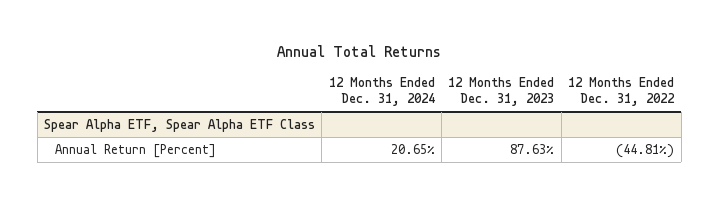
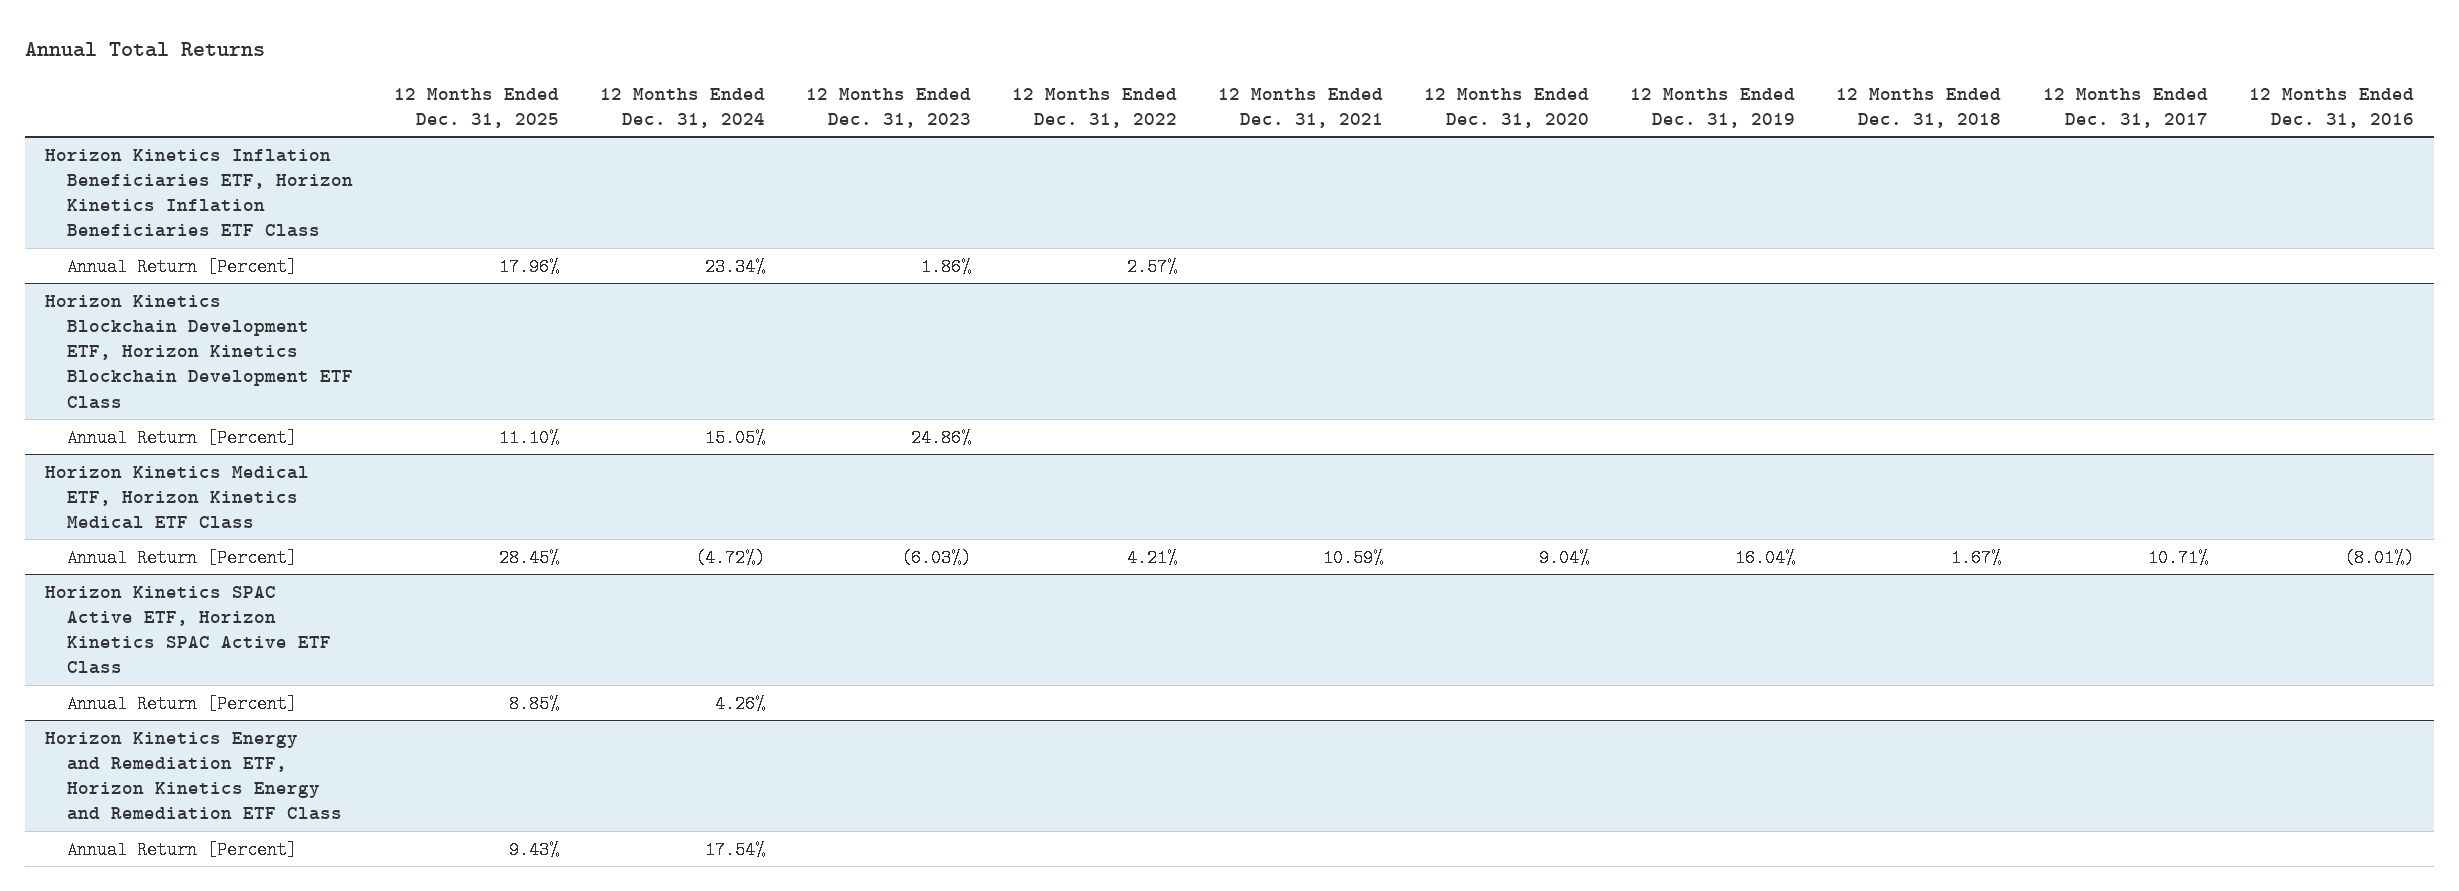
- | 12 Months Ended Dec. 31, 2024 | 12 Months Ended Dec. 31, 2023 | 12 Months Ended Dec. 31, 2022
+ | 12 Months Ended Dec. 31, 2025 | 12 Months Ended Dec. 31, 2024 | 12 Months Ended Dec. 31, 2023 | 12 Months Ended Dec. 31, 2022 | 12 Months Ended Dec. 31, 2021 | 12 Months Ended Dec. 31, 2020 | 12 Months Ended Dec. 31, 2019 | 12 Months Ended Dec. 31, 2018 | 12 Months Ended Dec. 31, 2017 | 12 Months Ended Dec. 31, 2016
- Spear Alpha ETF, Spear Alpha ETF Class
- Annual Return [Percent] | 20.65% | 87.63% | (44.81%)
+ Horizon Kinetics Inflation Beneficiaries ETF, Horizon Kinetics Inflation Beneficiaries ETF Class
+ Annual Return [Percent] | 17.96% | 23.34% | 1.86% | 2.57% | | | | | |
+ Horizon Kinetics Blockchain Development ETF, Horizon Kinetics Blockchain Development ETF Class
+ Annual Return [Percent] | 11.10% | 15.05% | 24.86% | | | | | | |
+ Horizon Kinetics Medical ETF, Horizon Kinetics Medical ETF Class
+ Annual Return [Percent] | 28.45% | (4.72%) | (6.03%) | 4.21% | 10.59% | 9.04% | 16.04% | 1.67% | 10.71% | (8.01%)
+ Horizon Kinetics SPAC Active ETF, Horizon Kinetics SPAC Active ETF Class
+ Annual Return [Percent] | 8.85% | 4.26% | | | | | | | |
+ Horizon Kinetics Energy and Remediation ETF, Horizon Kinetics Energy and Remediation ETF Class
+ Annual Return [Percent] | 9.43% | 17.54% | | | | | | | |

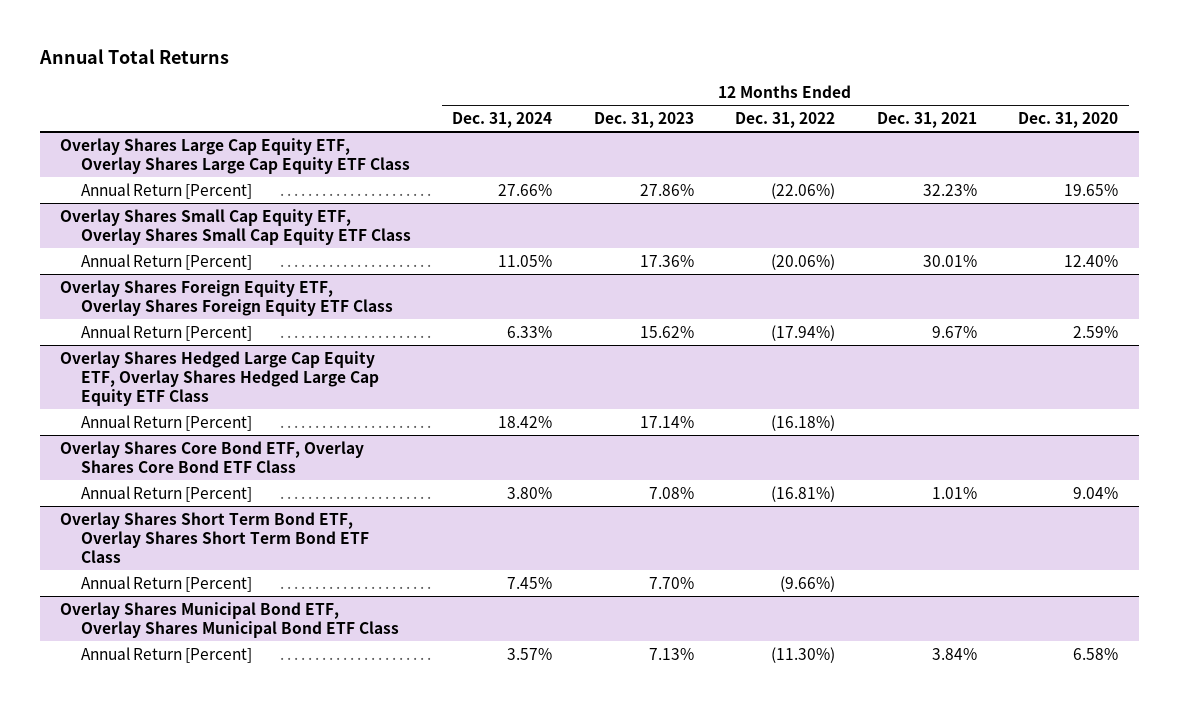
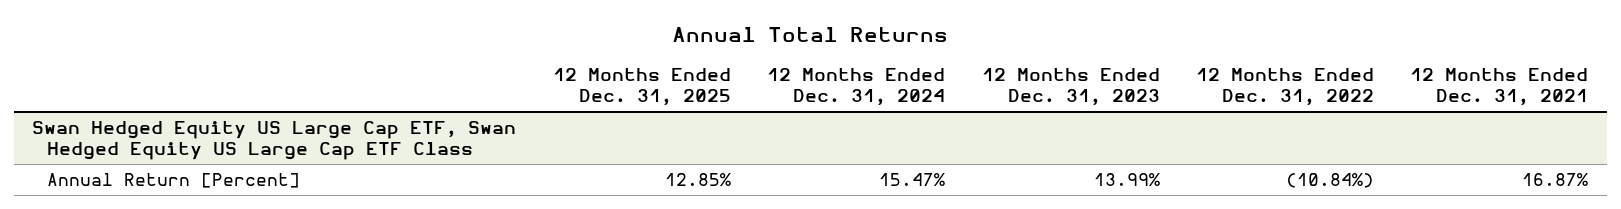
- | 12 Months Ended Dec. 31, 2024 | 12 Months Ended Dec. 31, 2023 | 12 Months Ended Dec. 31, 2022 | 12 Months Ended Dec. 31, 2021 | 12 Months Ended Dec. 31, 2020
+ | 12 Months Ended Dec. 31, 2025 | 12 Months Ended Dec. 31, 2024 | 12 Months Ended Dec. 31, 2023 | 12 Months Ended Dec. 31, 2022 | 12 Months Ended Dec. 31, 2021
- Overlay Shares Large Cap Equity ETF, Overlay Shares Large Cap Equity ETF Class
- Annual Return [Percent] | 27.66% | 27.86% | (22.06%) | 32.23% | 19.65%
- Overlay Shares Small Cap Equity ETF, Overlay Shares Small Cap Equity ETF Class
- Annual Return [Percent] | 11.05% | 17.36% | (20.06%) | 30.01% | 12.40%
- Overlay Shares Foreign Equity ETF, Overlay Shares Foreign Equity ETF Class
- Annual Return [Percent] | 6.33% | 15.62% | (17.94%) | 9.67% | 2.59%
- Overlay Shares Hedged Large Cap Equity ETF, Overlay Shares Hedged Large Cap Equity ETF Class
- Annual Return [Percent] | 18.42% | 17.14% | (16.18%) | |
- Overlay Shares Core Bond ETF, Overlay Shares Core Bond ETF Class
- Annual Return [Percent] | 3.80% | 7.08% | (16.81%) | 1.01% | 9.04%
- Overlay Shares Short Term Bond ETF, Overlay Shares Short Term Bond ETF Class
- Annual Return [Percent] | 7.45% | 7.70% | (9.66%) | |
- Overlay Shares Municipal Bond ETF, Overlay Shares Municipal Bond ETF Class
- Annual Return [Percent] | 3.57% | 7.13% | (11.30%) | 3.84% | 6.58%
+ Swan Hedged Equity US Large Cap ETF, Swan Hedged Equity US Large Cap ETF Class
+ Annual Return [Percent] | 12.85% | 15.47% | 13.99% | (10.84%) | 16.87%

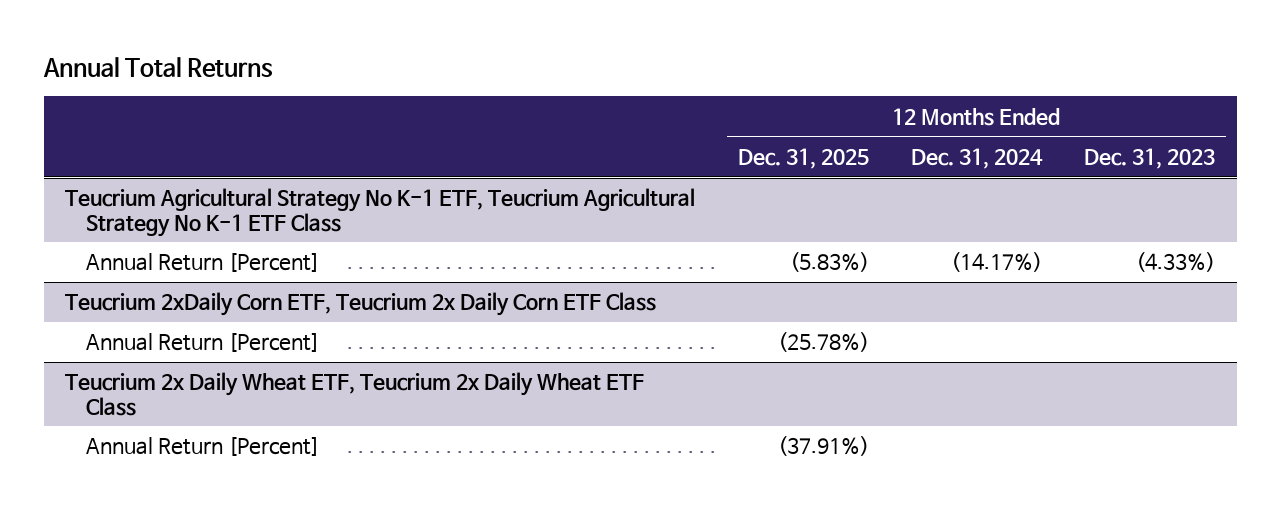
- | 12 Months Ended Dec. 31, 2025 | 12 Months Ended Dec. 31, 2024 | 12 Months Ended Dec. 31, 2023 | 12 Months Ended Dec. 31, 2022 | 12 Months Ended Dec. 31, 2021
+ | 12 Months Ended Dec. 31, 2025 | 12 Months Ended Dec. 31, 2024 | 12 Months Ended Dec. 31, 2023
- Swan Hedged Equity US Large Cap ETF, Swan Hedged Equity US Large Cap ETF Class
- Annual Return [Percent] | 12.85% | 15.47% | 13.99% | (10.84%) | 16.87%
+ Teucrium Agricultural Strategy No K-1 ETF, Teucrium Agricultural Strategy No K-1 ETF Class
+ Annual Return [Percent] | (5.83%) | (14.17%) | (4.33%)
+ Teucrium 2xDaily Corn ETF, Teucrium 2x Daily Corn ETF Class
+ Annual Return [Percent] | (25.78%) | |
+ Teucrium 2x Daily Wheat ETF, Teucrium 2x Daily Wheat ETF Class
+ Annual Return [Percent] | (37.91%) | |

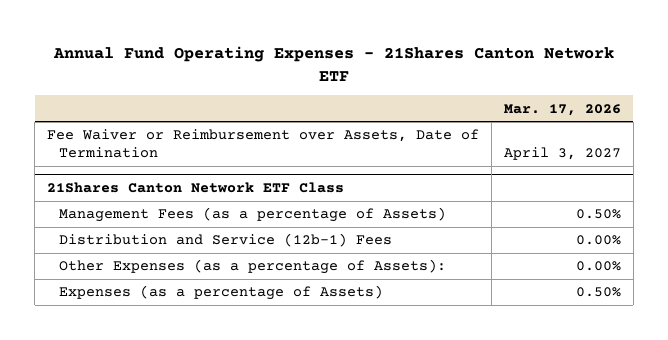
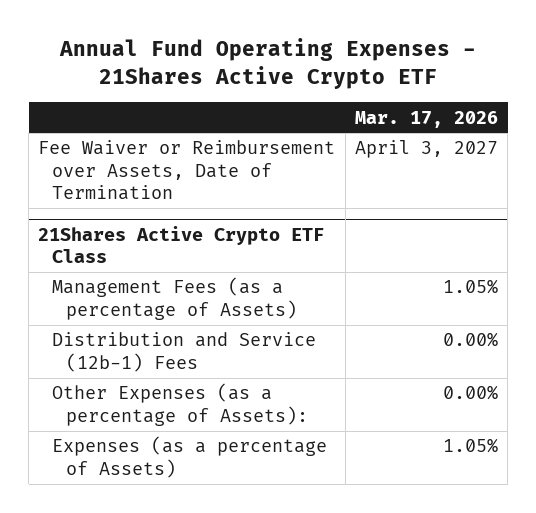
- Annual Fund Operating Expenses - 21Shares Canton Network ETF
+ Annual Fund Operating Expenses - 21Shares Active Crypto ETF
- 21Shares Canton Network ETF Class
- Management Fees (as a percentage of Assets) | 0.50%
+ 21Shares Active Crypto ETF Class
+ Management Fees (as a percentage of Assets) | 1.05%
- Expenses (as a percentage of Assets) | 0.50%
+ Expenses (as a percentage of Assets) | 1.05%

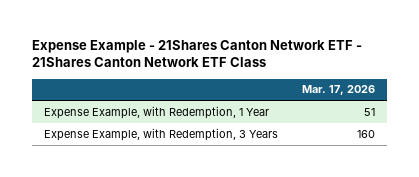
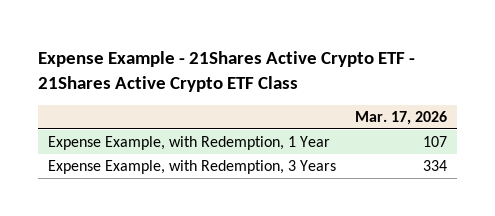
- Expense Example - 21Shares Canton Network ETF - 21Shares Canton Network ETF Class
+ Expense Example - 21Shares Active Crypto ETF - 21Shares Active Crypto ETF Class
- Expense Example, with Redemption, 1 Year | 51
- Expense Example, with Redemption, 3 Years | 160
+ Expense Example, with Redemption, 1 Year | 107
+ Expense Example, with Redemption, 3 Years | 334

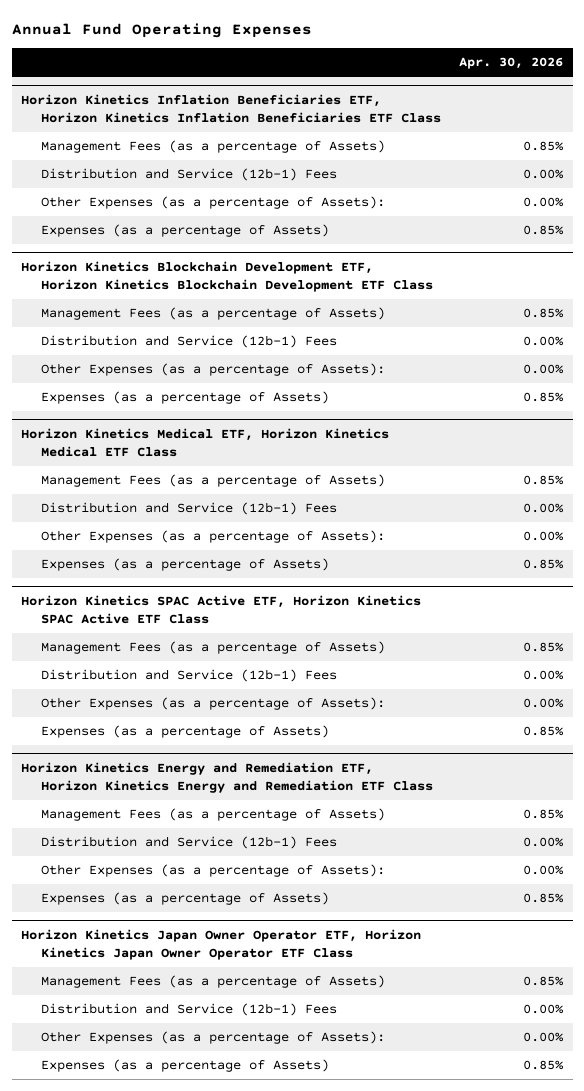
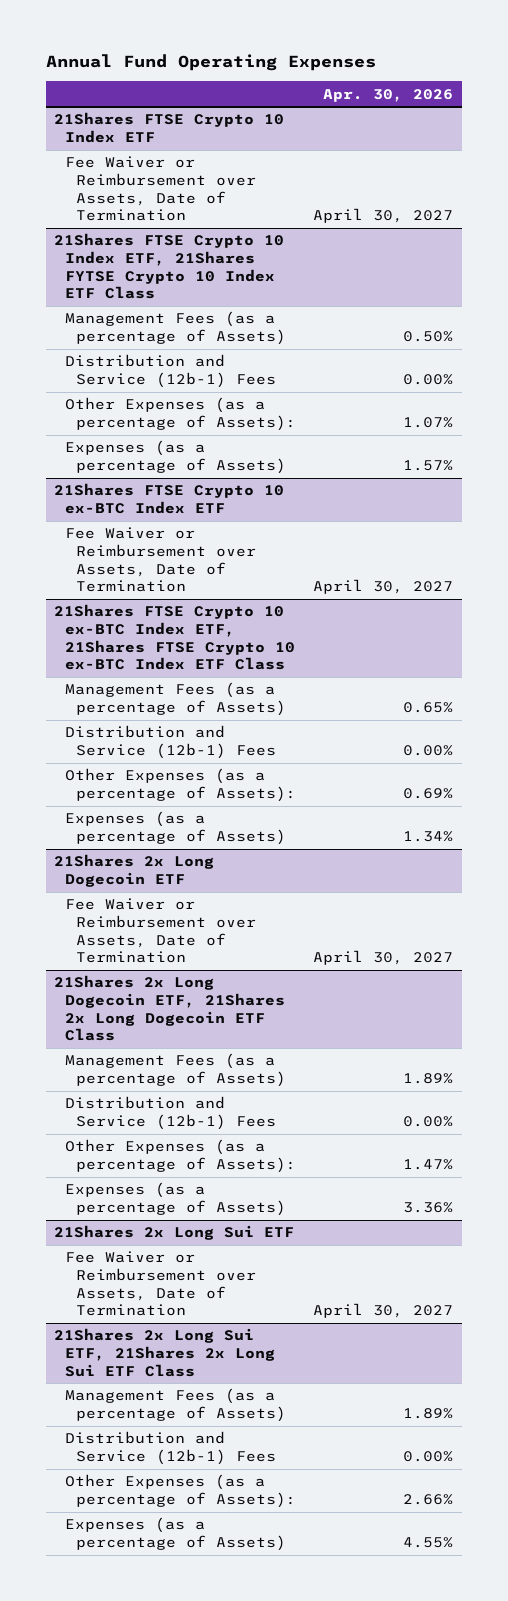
- Horizon Kinetics Inflation Beneficiaries ETF, Horizon Kinetics Inflation Beneficiaries ETF Class
- Management Fees (as a percentage of Assets) | 0.85%
- Distribution and Service (12b-1) Fees | 0.00%
- Other Expenses (as a percentage of Assets): | 0.00%
- Expenses (as a percentage of Assets) | 0.85%
- Horizon Kinetics Blockchain Development ETF, Horizon Kinetics Blockchain Development ETF Class
- Management Fees (as a percentage of Assets) | 0.85%
- Distribution and Service (12b-1) Fees | 0.00%
- Other Expenses (as a percentage of Assets): | 0.00%
- Expenses (as a percentage of Assets) | 0.85%
- Horizon Kinetics Medical ETF, Horizon Kinetics Medical ETF Class
- Management Fees (as a percentage of Assets) | 0.85%
+ 21Shares FTSE Crypto 10 Index ETF
+ Fee Waiver or Reimbursement over Assets, Date of Termination | April 30, 2027
+ 21Shares FTSE Crypto 10 Index ETF, 21Shares FYTSE Crypto 10 Index ETF Class
+ Management Fees (as a percentage of Assets) | 0.50%
- Other Expenses (as a percentage of Assets): | 0.00%
- Expenses (as a percentage of Assets) | 0.85%
- Horizon Kinetics SPAC Active ETF, Horizon Kinetics SPAC Active ETF Class
- Management Fees (as a percentage of Assets) | 0.85%
+ Other Expenses (as a percentage of Assets): | 1.07%
+ Expenses (as a percentage of Assets) | 1.57%
+ 21Shares FTSE Crypto 10 ex-BTC Index ETF
+ Fee Waiver or Reimbursement over Assets, Date of Termination | April 30, 2027
+ 21Shares FTSE Crypto 10 ex-BTC Index ETF, 21Shares FTSE Crypto 10 ex-BTC Index ETF Class
+ Management Fees (as a percentage of Assets) | 0.65%
- Other Expenses (as a percentage of Assets): | 0.00%
- Expenses (as a percentage of Assets) | 0.85%
- Horizon Kinetics Energy and Remediation ETF, Horizon Kinetics Energy and Remediation ETF Class
- Management Fees (as a percentage of Assets) | 0.85%
+ Other Expenses (as a percentage of Assets): | 0.69%
+ Expenses (as a percentage of Assets) | 1.34%
+ 21Shares 2x Long Dogecoin ETF
+ Fee Waiver or Reimbursement over Assets, Date of Termination | April 30, 2027
+ 21Shares 2x Long Dogecoin ETF, 21Shares 2x Long Dogecoin ETF Class
+ Management Fees (as a percentage of Assets) | 1.89%
- Other Expenses (as a percentage of Assets): | 0.00%
- Expenses (as a percentage of Assets) | 0.85%
- Horizon Kinetics Japan Owner Operator ETF, Horizon Kinetics Japan Owner Operator ETF Class
- Management Fees (as a percentage of Assets) | 0.85%
+ Other Expenses (as a percentage of Assets): | 1.47%
+ Expenses (as a percentage of Assets) | 3.36%
+ 21Shares 2x Long Sui ETF
+ Fee Waiver or Reimbursement over Assets, Date of Termination | April 30, 2027
+ 21Shares 2x Long Sui ETF, 21Shares 2x Long Sui ETF Class
+ Management Fees (as a percentage of Assets) | 1.89%
- Other Expenses (as a percentage of Assets): | 0.00%
- Expenses (as a percentage of Assets) | 0.85%
+ Other Expenses (as a percentage of Assets): | 2.66%
+ Expenses (as a percentage of Assets) | 4.55%

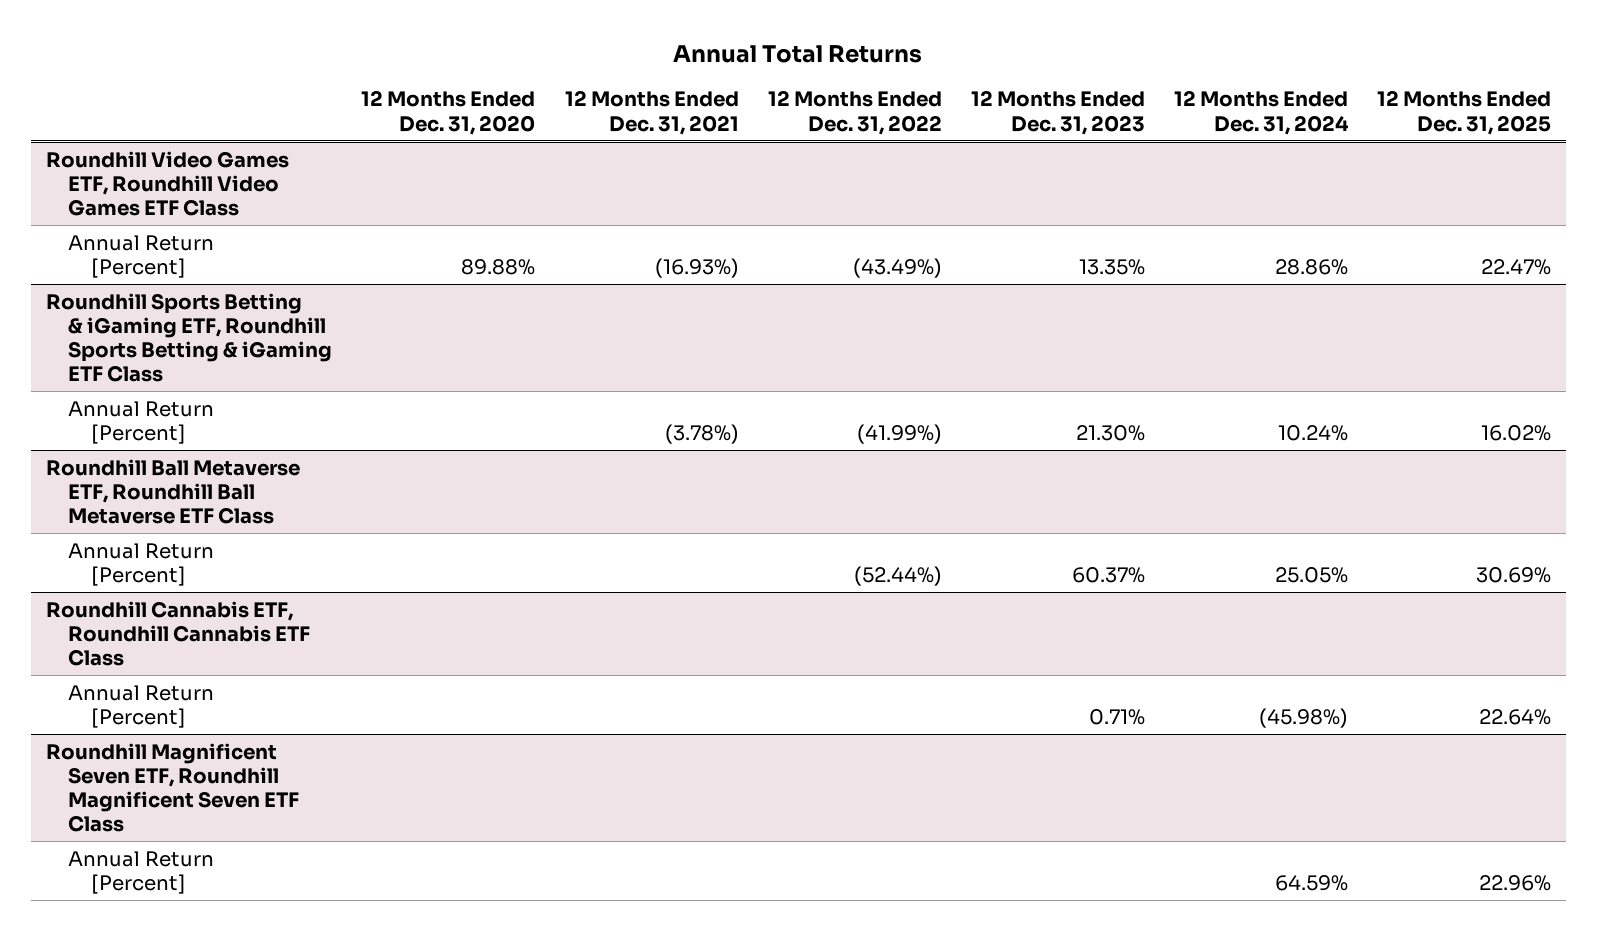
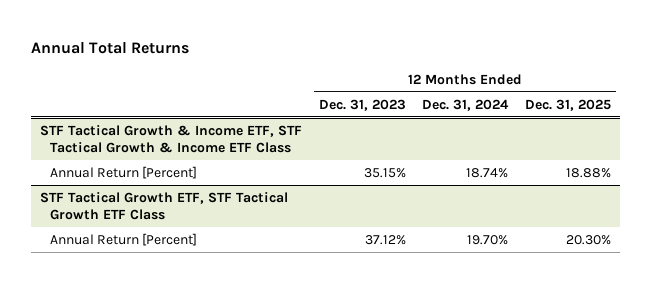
- | 12 Months Ended Dec. 31, 2020 | 12 Months Ended Dec. 31, 2021 | 12 Months Ended Dec. 31, 2022 | 12 Months Ended Dec. 31, 2023 | 12 Months Ended Dec. 31, 2024 | 12 Months Ended Dec. 31, 2025
+ | 12 Months Ended Dec. 31, 2023 | 12 Months Ended Dec. 31, 2024 | 12 Months Ended Dec. 31, 2025
- Roundhill Video Games ETF, Roundhill Video Games ETF Class
- Annual Return [Percent] | 89.88% | (16.93%) | (43.49%) | 13.35% | 28.86% | 22.47%
- Roundhill Sports Betting & iGaming ETF, Roundhill Sports Betting & iGaming ETF Class
- Annual Return [Percent] | | (3.78%) | (41.99%) | 21.30% | 10.24% | 16.02%
- Roundhill Ball Metaverse ETF, Roundhill Ball Metaverse ETF Class
- Annual Return [Percent] | | | (52.44%) | 60.37% | 25.05% | 30.69%
- Roundhill Cannabis ETF, Roundhill Cannabis ETF Class
- Annual Return [Percent] | | | | 0.71% | (45.98%) | 22.64%
- Roundhill Magnificent Seven ETF, Roundhill Magnificent Seven ETF Class
- Annual Return [Percent] | | | | | 64.59% | 22.96%
+ STF Tactical Growth & Income ETF, STF Tactical Growth & Income ETF Class
+ Annual Return [Percent] | 35.15% | 18.74% | 18.88%
+ STF Tactical Growth ETF, STF Tactical Growth ETF Class
+ Annual Return [Percent] | 37.12% | 19.70% | 20.30%

